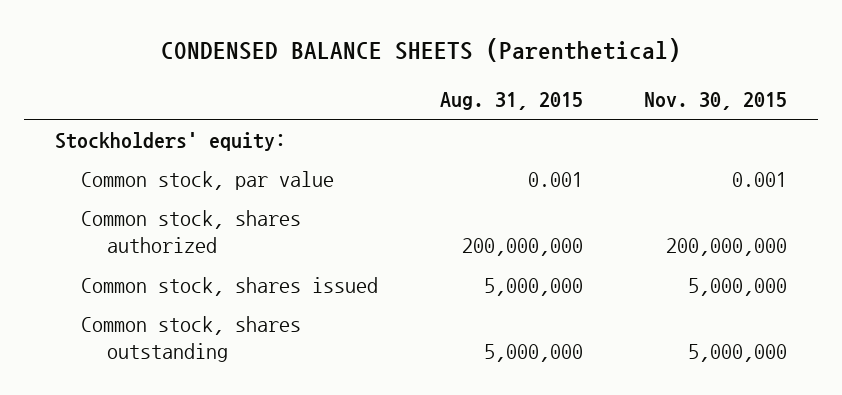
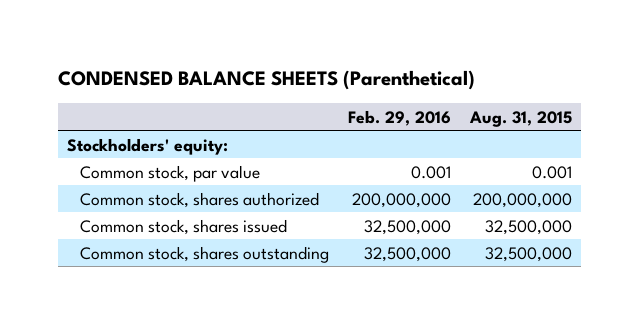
- | Aug. 31, 2015 | Nov. 30, 2015
+ | Feb. 29, 2016 | Aug. 31, 2015
- Common stock, shares issued | 5,000,000 | 5,000,000
- Common stock, shares outstanding | 5,000,000 | 5,000,000
+ Common stock, shares issued | 32,500,000 | 32,500,000
+ Common stock, shares outstanding | 32,500,000 | 32,500,000

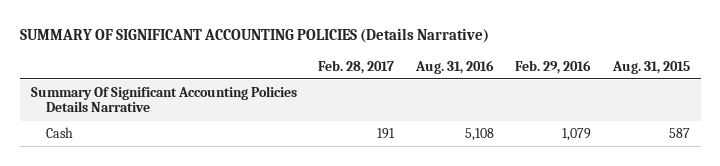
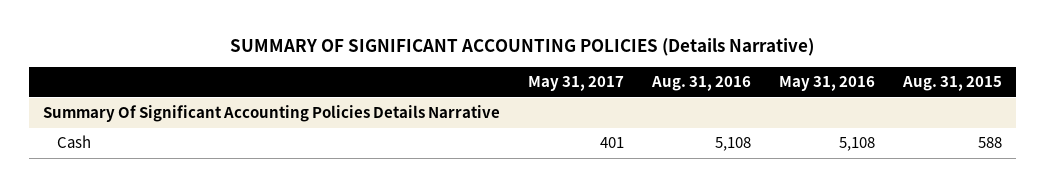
- | Feb. 28, 2017 | Aug. 31, 2016 | Feb. 29, 2016 | Aug. 31, 2015
+ | May 31, 2017 | Aug. 31, 2016 | May 31, 2016 | Aug. 31, 2015
- Cash | 191 | 5,108 | 1,079 | 587
+ Cash | 401 | 5,108 | 5,108 | 588

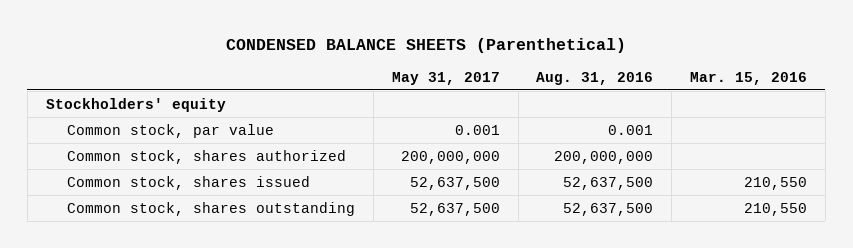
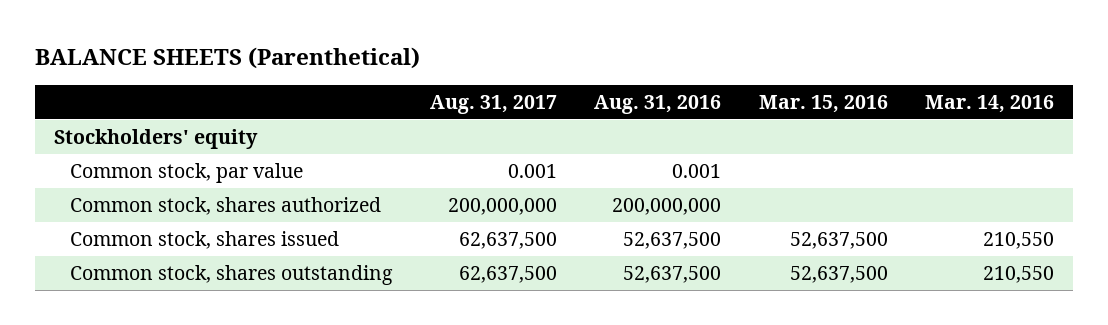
- CONDENSED BALANCE SHEETS (Parenthetical)
+ BALANCE SHEETS (Parenthetical)
- | May 31, 2017 | Aug. 31, 2016 | Mar. 15, 2016
+ | Aug. 31, 2017 | Aug. 31, 2016 | Mar. 15, 2016 | Mar. 14, 2016
- Common stock, shares issued | 52,637,500 | 52,637,500 | 210,550
- Common stock, shares outstanding | 52,637,500 | 52,637,500 | 210,550
+ Common stock, shares issued | 62,637,500 | 52,637,500 | 52,637,500 | 210,550
+ Common stock, shares outstanding | 62,637,500 | 52,637,500 | 52,637,500 | 210,550

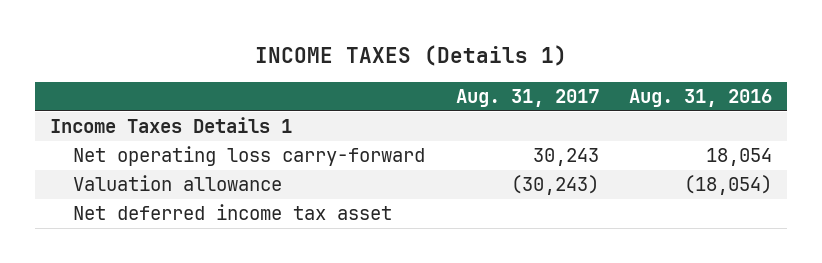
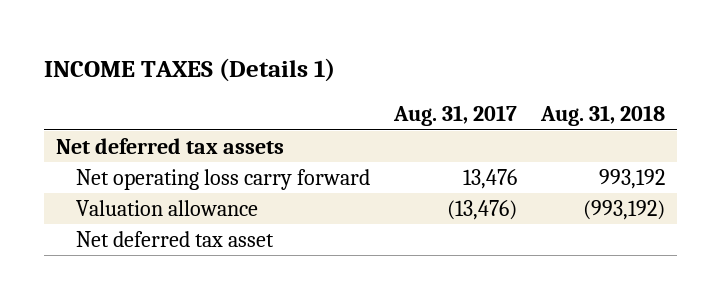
- | Aug. 31, 2017 | Aug. 31, 2016
+ | Aug. 31, 2017 | Aug. 31, 2018
- Income Taxes Details 1
- Net operating loss carry-forward | 30,243 | 18,054
- Valuation allowance | (30,243) | (18,054)
- Net deferred income tax asset
+ Net deferred tax assets
+ Net operating loss carry forward | 13,476 | 993,192
+ Valuation allowance | (13,476) | (993,192)
+ Net deferred tax asset

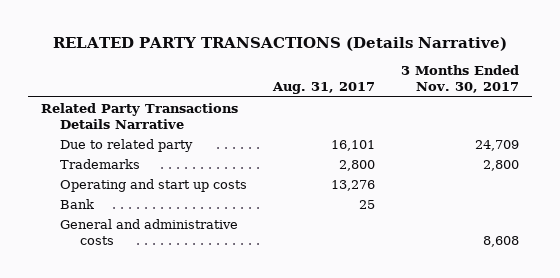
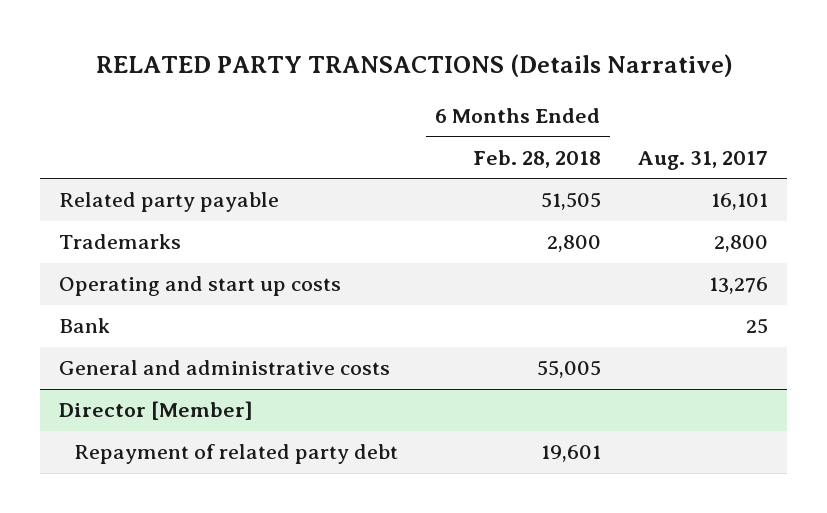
- | Aug. 31, 2017 | 3 Months Ended Nov. 30, 2017
+ | 6 Months Ended Feb. 28, 2018 | Aug. 31, 2017
- Related Party Transactions Details Narrative
- Due to related party | 16,101 | 24,709
+ Related party payable | 51,505 | 16,101
+ Director [Member]
+ Repayment of related party debt | 19,601 |

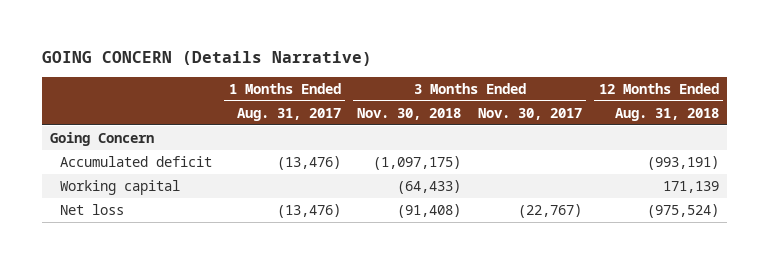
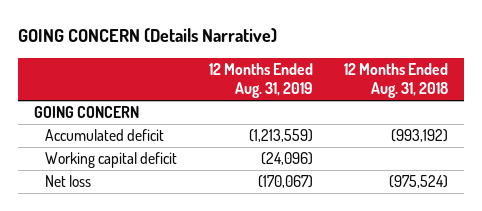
- | 1 Months Ended Aug. 31, 2017 | 3 Months Ended Nov. 30, 2018 | 3 Months Ended Nov. 30, 2017 | 12 Months Ended Aug. 31, 2018
+ | 12 Months Ended Aug. 31, 2019 | 12 Months Ended Aug. 31, 2018
- Going Concern
- Accumulated deficit | (13,476) | (1,097,175) | | (993,191)
- Working capital | | (64,433) | | 171,139
+ GOING CONCERN
+ Accumulated deficit | (1,213,559) | (993,192)
+ Working capital deficit | (24,096) |

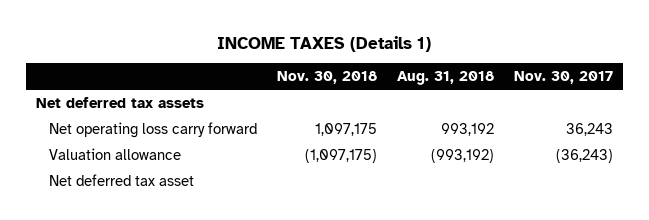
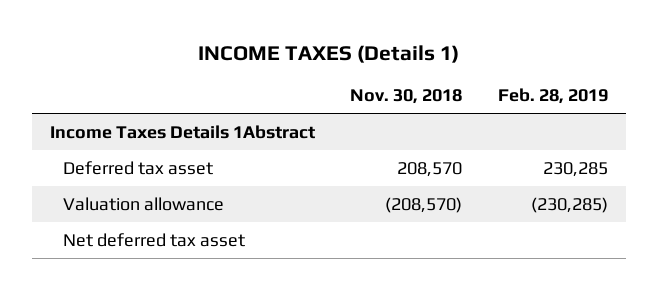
- | Nov. 30, 2018 | Aug. 31, 2018 | Nov. 30, 2017
+ | Nov. 30, 2018 | Feb. 28, 2019
- Net deferred tax assets
- Net operating loss carry forward | 1,097,175 | 993,192 | 36,243
- Valuation allowance | (1,097,175) | (993,192) | (36,243)
+ Income Taxes Details 1Abstract
+ Deferred tax asset | 208,570 | 230,285
+ Valuation allowance | (208,570) | (230,285)

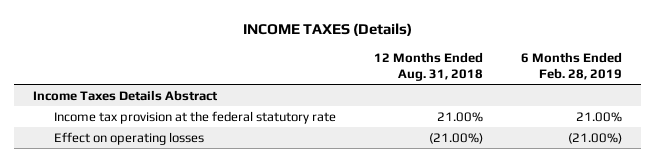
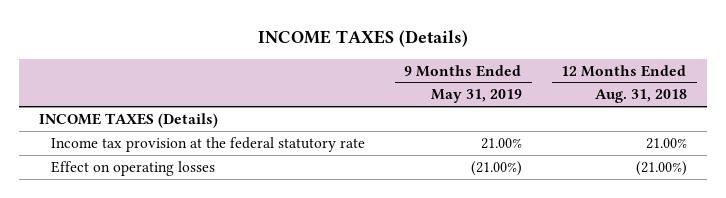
- | 12 Months Ended Aug. 31, 2018 | 6 Months Ended Feb. 28, 2019
+ | 9 Months Ended May 31, 2019 | 12 Months Ended Aug. 31, 2018
- Income Taxes Details Abstract
+ INCOME TAXES (Details)

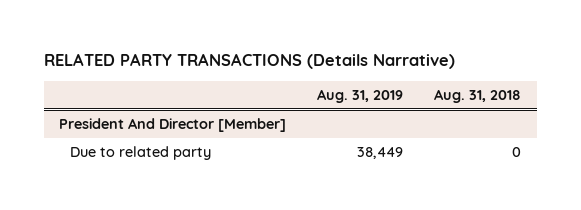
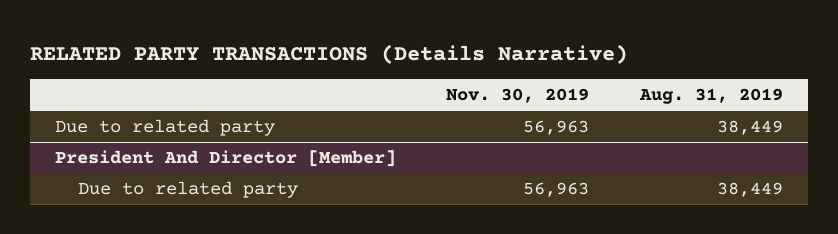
- | Aug. 31, 2019 | Aug. 31, 2018
+ | Nov. 30, 2019 | Aug. 31, 2019
+ Due to related party | 56,963 | 38,449

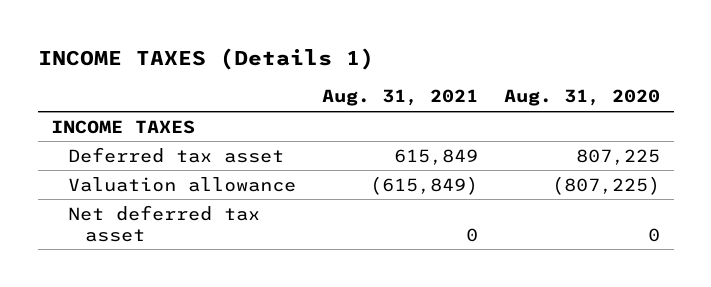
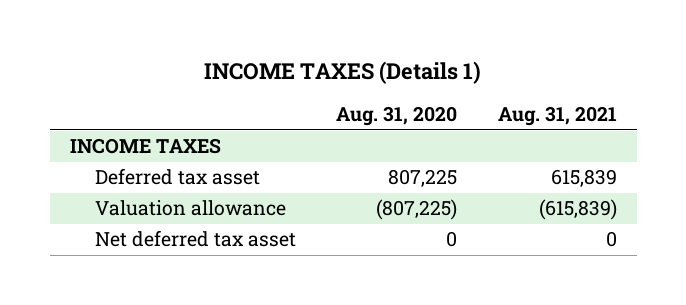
- | Aug. 31, 2021 | Aug. 31, 2020
+ | Aug. 31, 2020 | Aug. 31, 2021
- Deferred tax asset | 615,849 | 807,225
- Valuation allowance | (615,849) | (807,225)
+ Deferred tax asset | 807,225 | 615,839
+ Valuation allowance | (807,225) | (615,839)

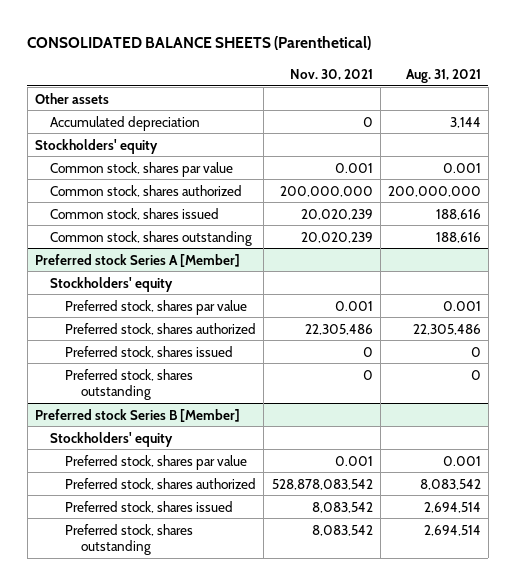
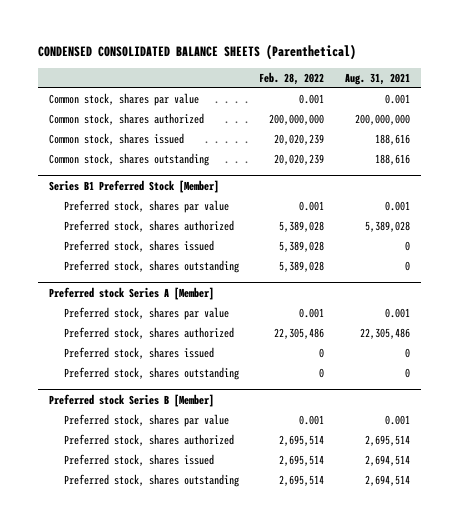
- CONSOLIDATED BALANCE SHEETS (Parenthetical)
+ CONDENSED CONSOLIDATED BALANCE SHEETS (Parenthetical)
- | Nov. 30, 2021 | Aug. 31, 2021
+ | Feb. 28, 2022 | Aug. 31, 2021
- Other assets
- Accumulated depreciation | 0 | 3,144
- Stockholders' equity
+ Series B1 Preferred Stock [Member]
+ Preferred stock, shares par value | 0.001 | 0.001
+ Preferred stock, shares authorized | 5,389,028 | 5,389,028
+ Preferred stock, shares issued | 5,389,028 | 0
+ Preferred stock, shares outstanding | 5,389,028 | 0
@ Preferred stock Series A [Member]
- Stockholders' equity
@ Preferred stock Series B [Member]
- Stockholders' equity
- Preferred stock, shares authorized | 528,878,083,542 | 8,083,542
+ Preferred stock, shares authorized | 2,695,514 | 2,695,514

